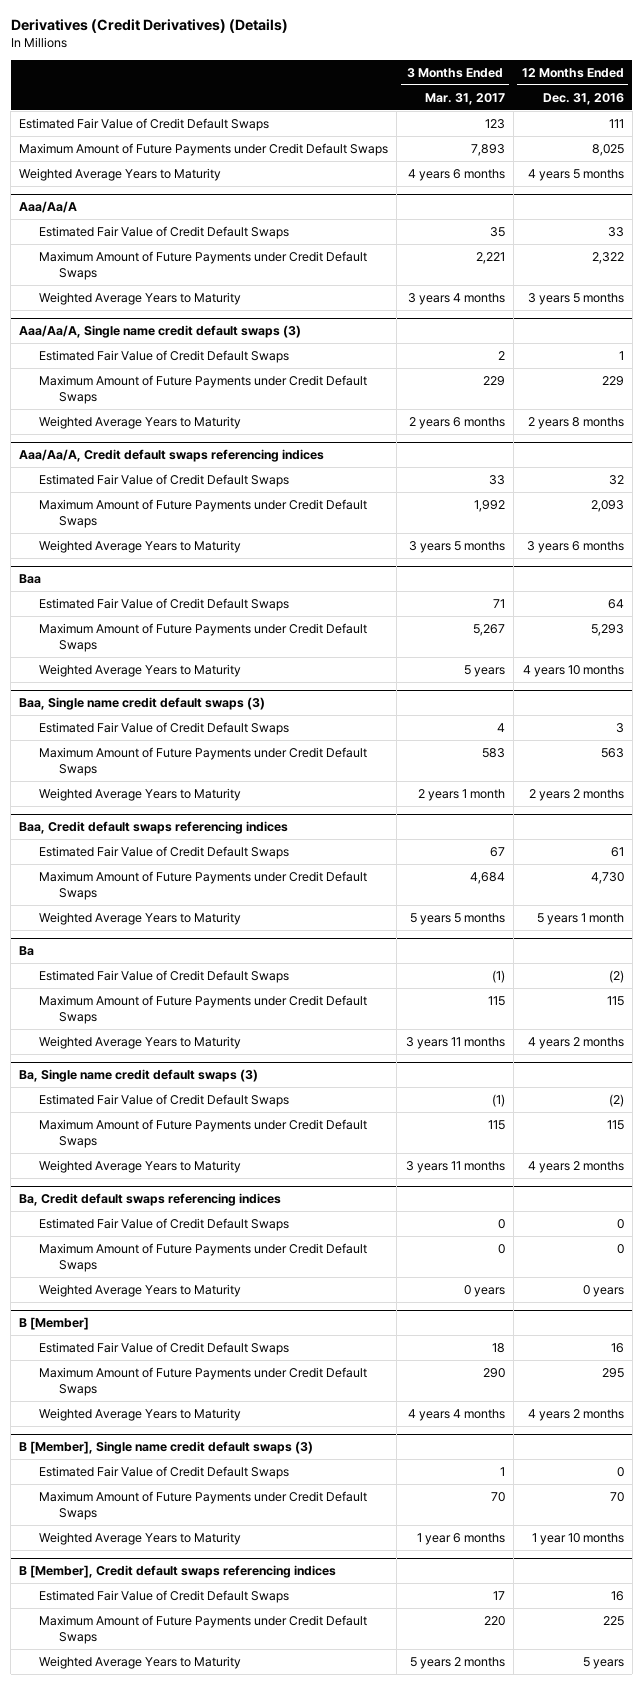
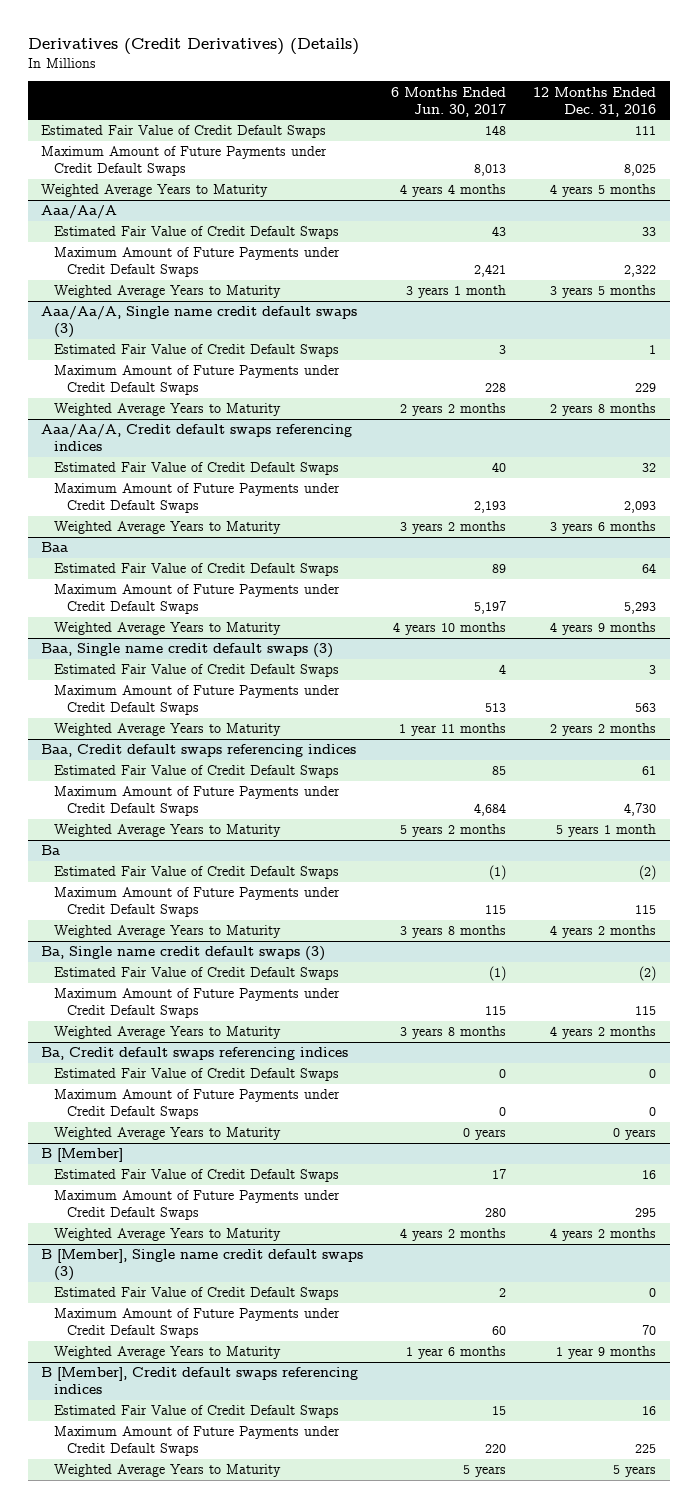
- | 3 Months Ended Mar. 31, 2017 | 12 Months Ended Dec. 31, 2016
+ | 6 Months Ended Jun. 30, 2017 | 12 Months Ended Dec. 31, 2016
@ Baa
- Weighted Average Years to Maturity | 5 years | 4 years 10 months
+ Weighted Average Years to Maturity | 4 years 10 months | 4 years 9 months
@ B [Member], Single name credit default swaps (3)
- Weighted Average Years to Maturity | 1 year 6 months | 1 year 10 months
+ Weighted Average Years to Maturity | 1 year 6 months | 1 year 9 months

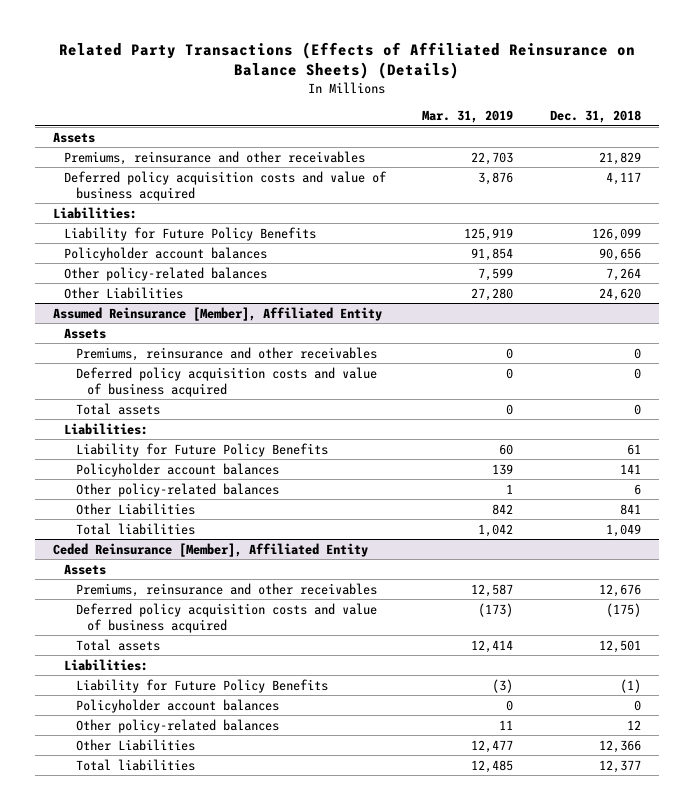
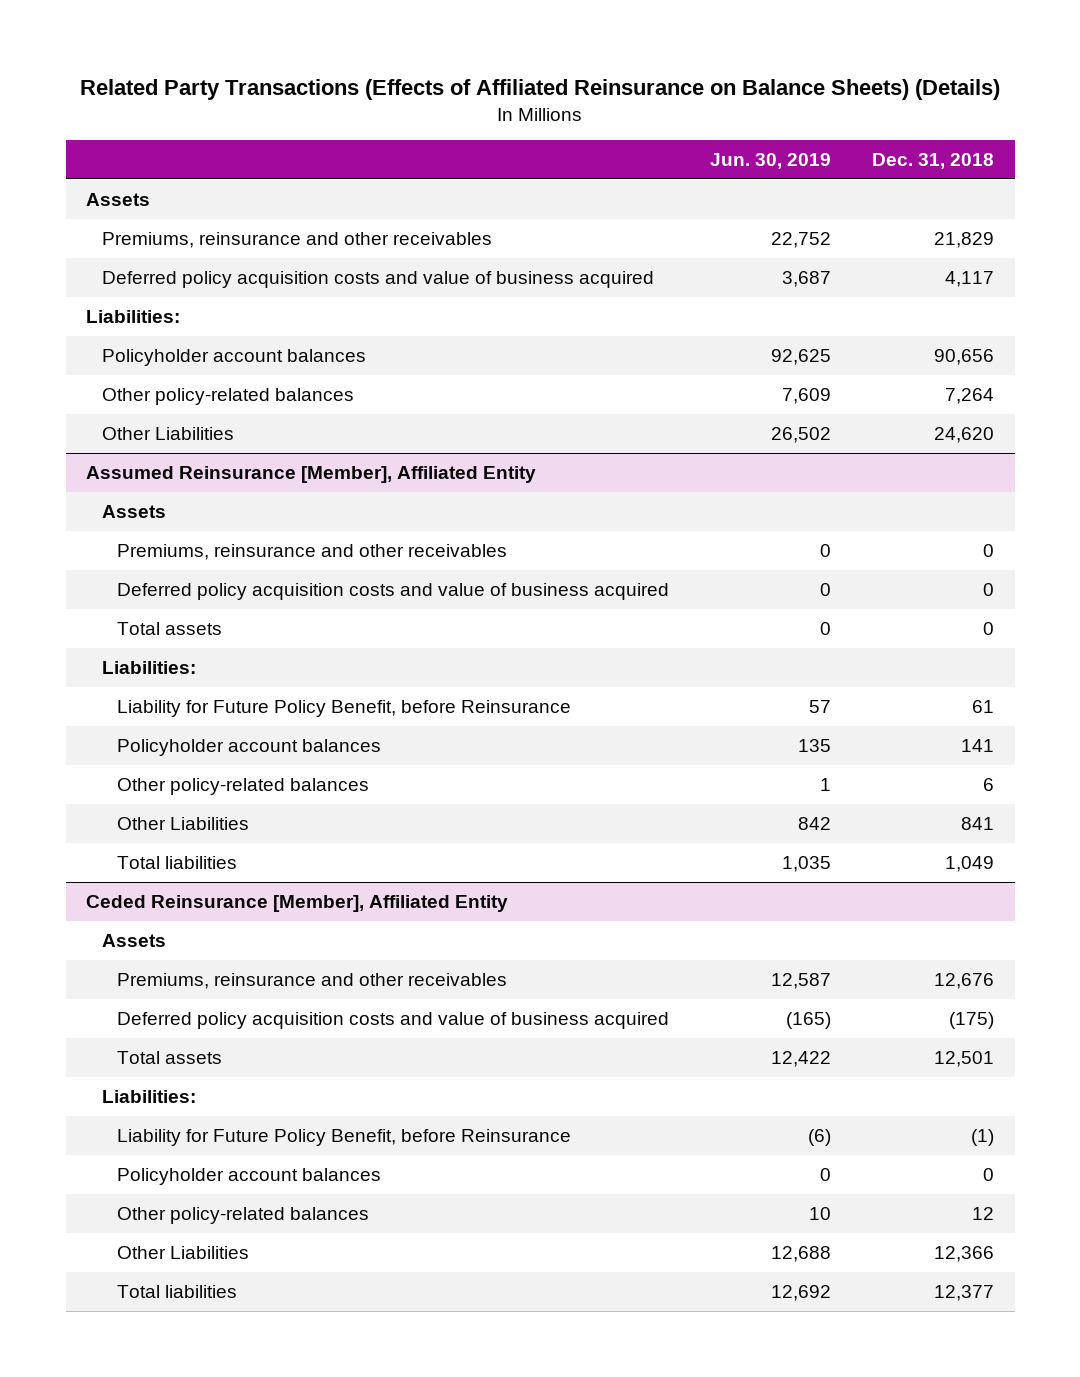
- | Mar. 31, 2019 | Dec. 31, 2018
+ | Jun. 30, 2019 | Dec. 31, 2018
- Liability for Future Policy Benefits | 125,919 | 126,099
@ Assumed Reinsurance [Member], Affiliated Entity
- Liability for Future Policy Benefits | 60 | 61
+ Liability for Future Policy Benefit, before Reinsurance | 57 | 61
@ Ceded Reinsurance [Member], Affiliated Entity
- Liability for Future Policy Benefits | (3) | (1)
+ Liability for Future Policy Benefit, before Reinsurance | (6) | (1)

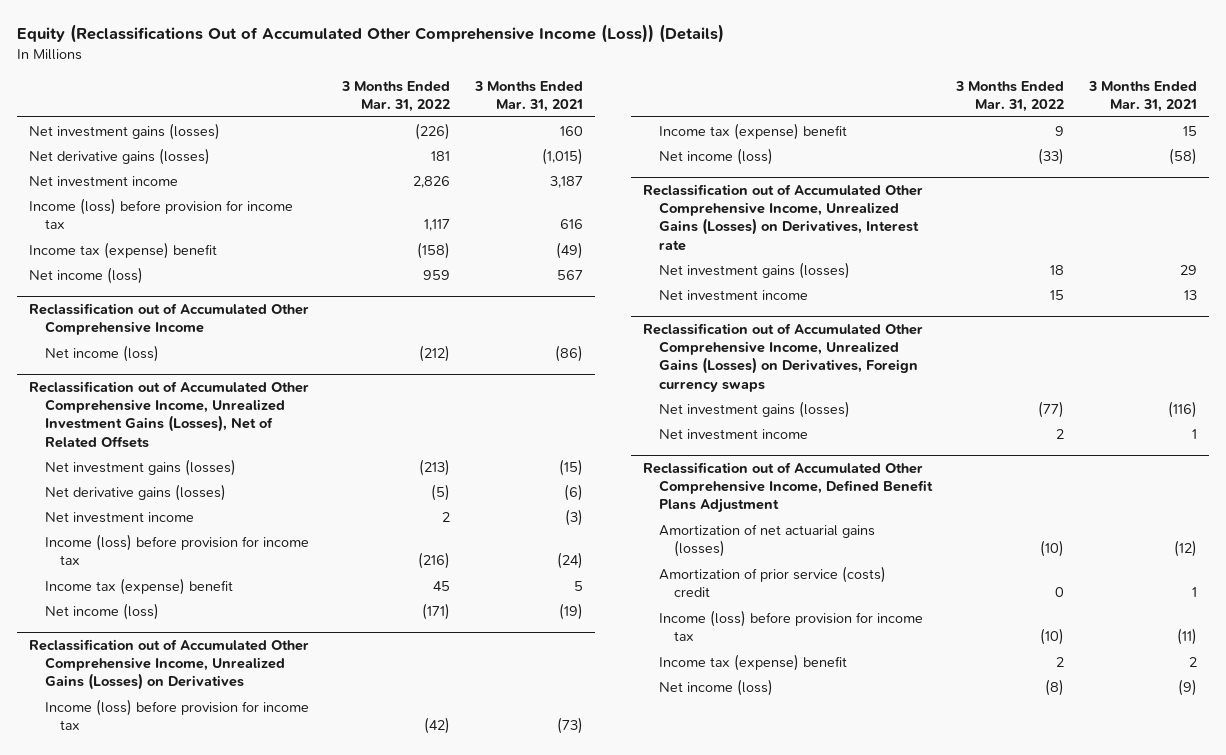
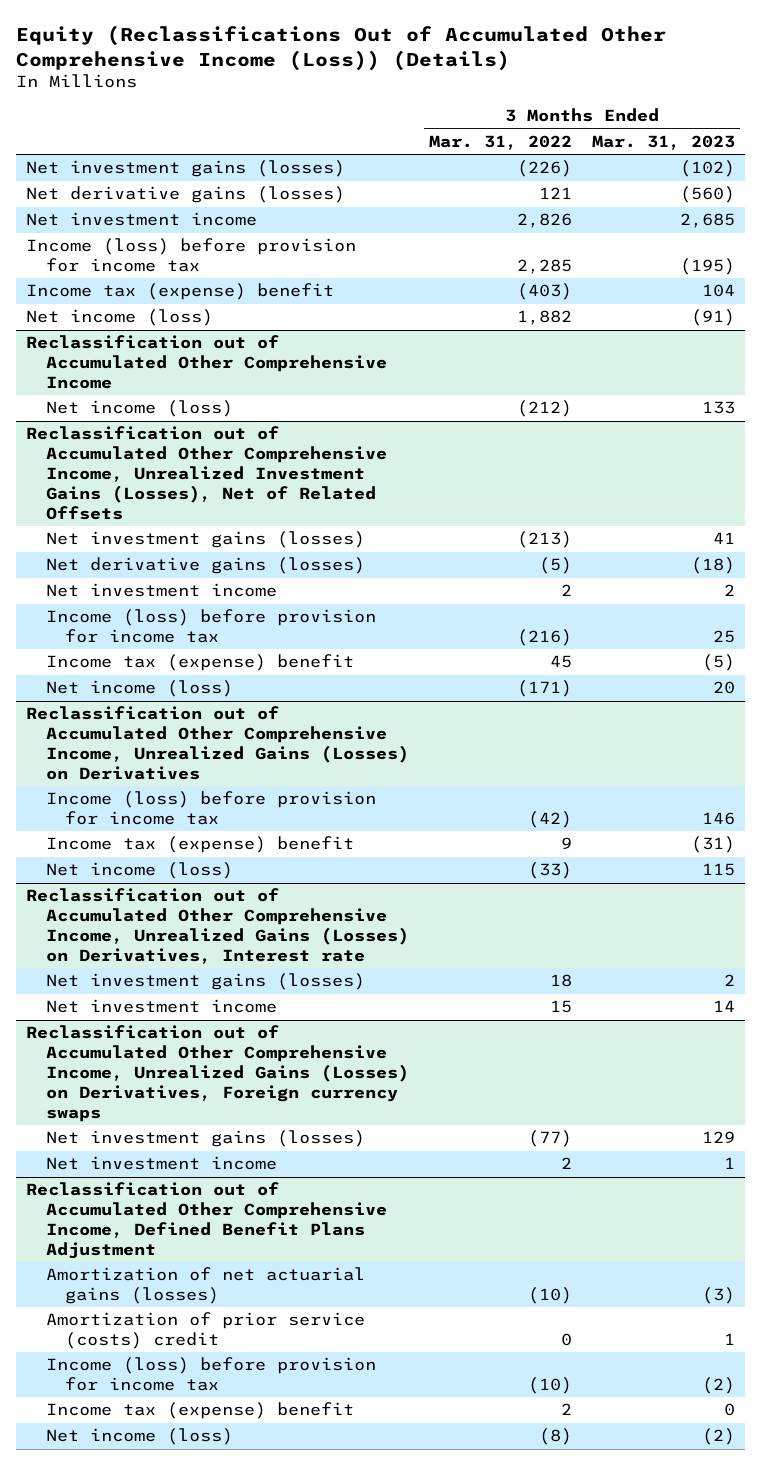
- | 3 Months Ended Mar. 31, 2022 | 3 Months Ended Mar. 31, 2021
+ | 3 Months Ended Mar. 31, 2022 | 3 Months Ended Mar. 31, 2023
- Net derivative gains (losses) | 181 | (1,015)
+ Net derivative gains (losses) | 121 | (560)
- Income (loss) before provision for income tax | 1,117 | 616
- Income tax (expense) benefit | (158) | (49)
- Net income (loss) | 959 | 567
+ Income (loss) before provision for income tax | 2,285 | (195)
+ Income tax (expense) benefit | (403) | 104
+ Net income (loss) | 1,882 | (91)

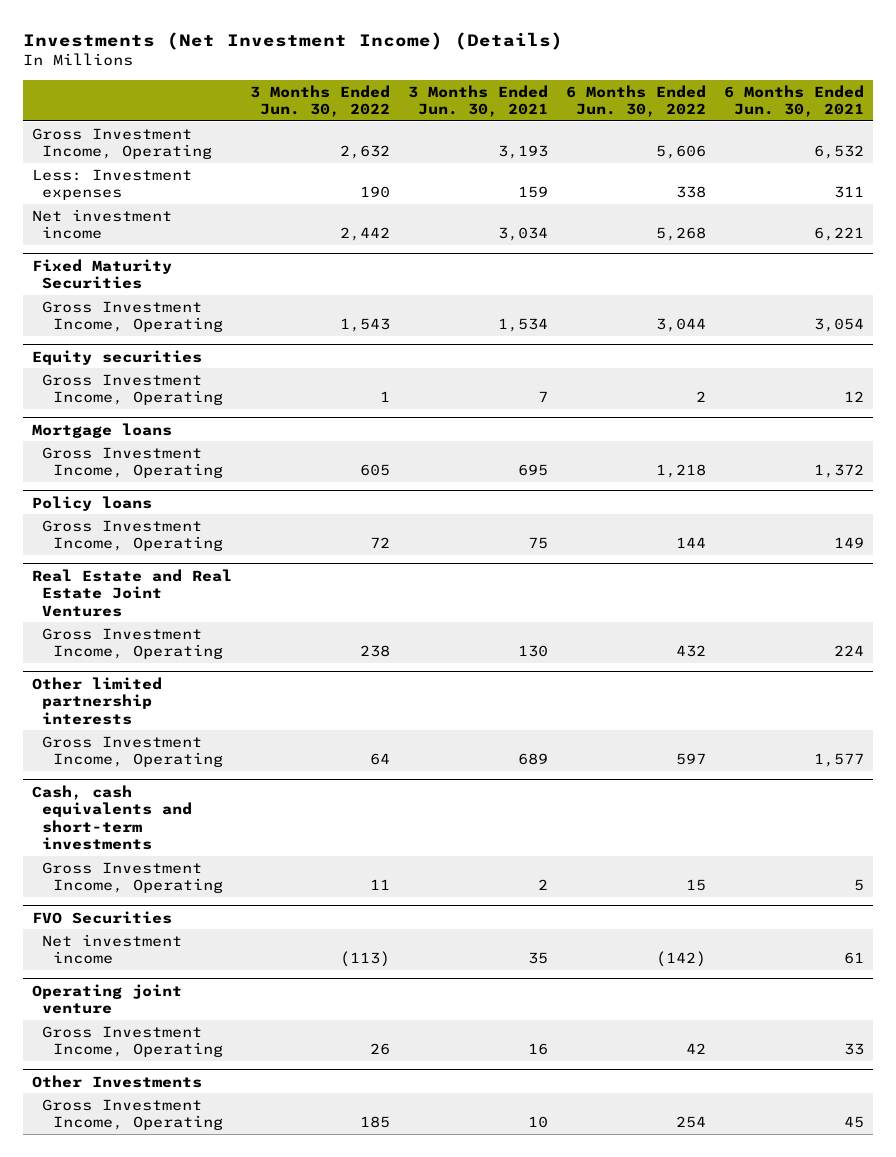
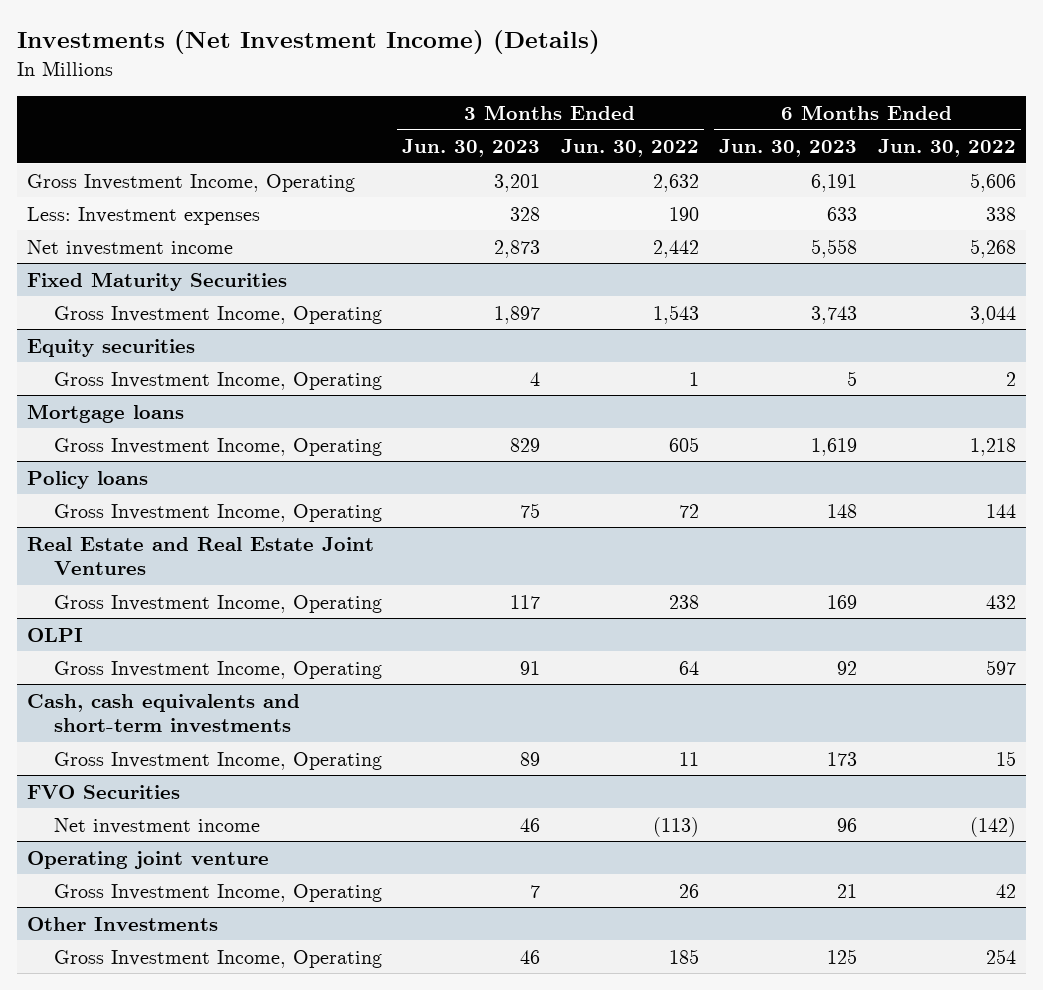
- | 3 Months Ended Jun. 30, 2022 | 3 Months Ended Jun. 30, 2021 | 6 Months Ended Jun. 30, 2022 | 6 Months Ended Jun. 30, 2021
+ | 3 Months Ended Jun. 30, 2023 | 3 Months Ended Jun. 30, 2022 | 6 Months Ended Jun. 30, 2023 | 6 Months Ended Jun. 30, 2022
- Other limited partnership interests
+ OLPI

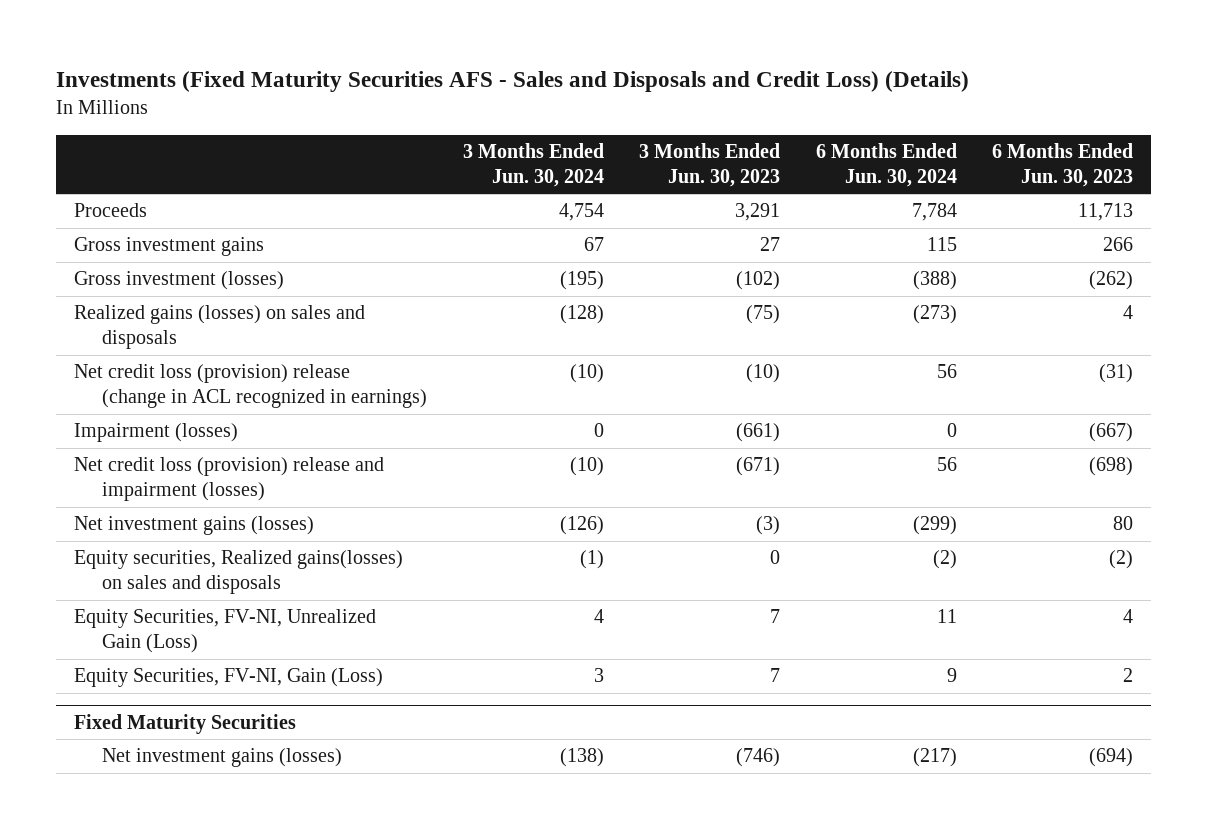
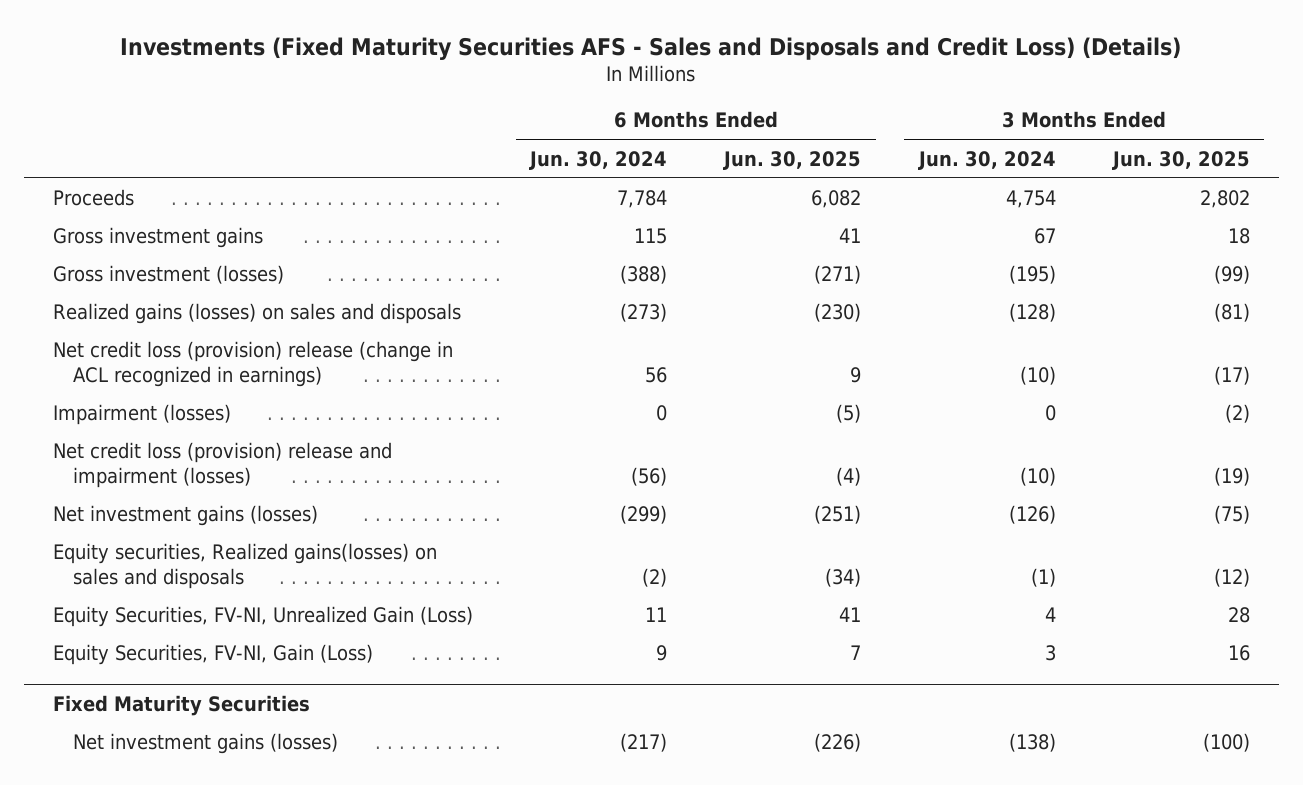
- | 3 Months Ended Jun. 30, 2024 | 3 Months Ended Jun. 30, 2023 | 6 Months Ended Jun. 30, 2024 | 6 Months Ended Jun. 30, 2023
+ | 6 Months Ended Jun. 30, 2024 | 6 Months Ended Jun. 30, 2025 | 3 Months Ended Jun. 30, 2024 | 3 Months Ended Jun. 30, 2025
- Net credit loss (provision) release and impairment (losses) | (10) | (671) | 56 | (698)
+ Net credit loss (provision) release and impairment (losses) | (56) | (4) | (10) | (19)

